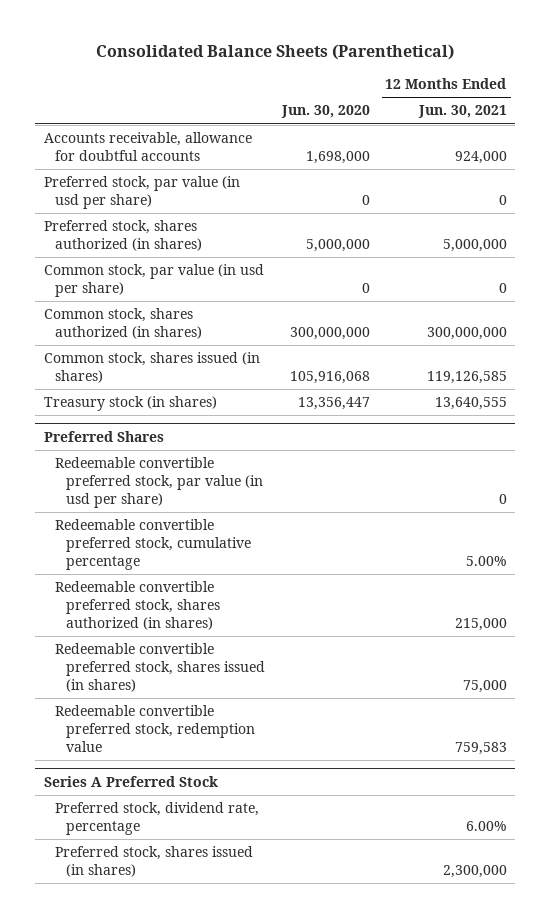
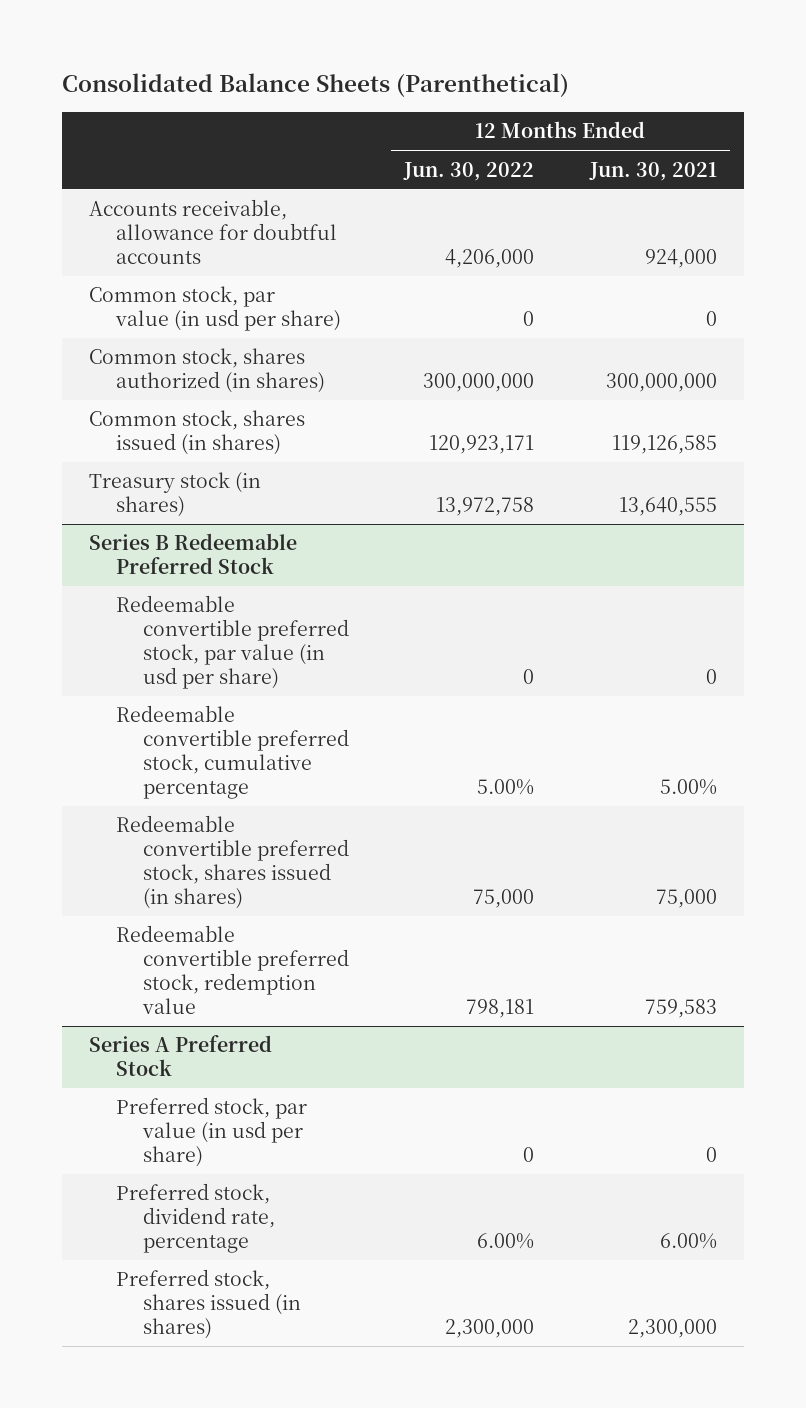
- | Jun. 30, 2020 | 12 Months Ended Jun. 30, 2021
+ | 12 Months Ended Jun. 30, 2022 | 12 Months Ended Jun. 30, 2021
- Preferred stock, par value (in usd per share) | 0 | 0
- Preferred stock, shares authorized (in shares) | 5,000,000 | 5,000,000
- Preferred Shares
+ Series B Redeemable Preferred Stock
- Redeemable convertible preferred stock, shares authorized (in shares) | | 215,000
@ Series A Preferred Stock
+ Preferred stock, par value (in usd per share) | 0 | 0

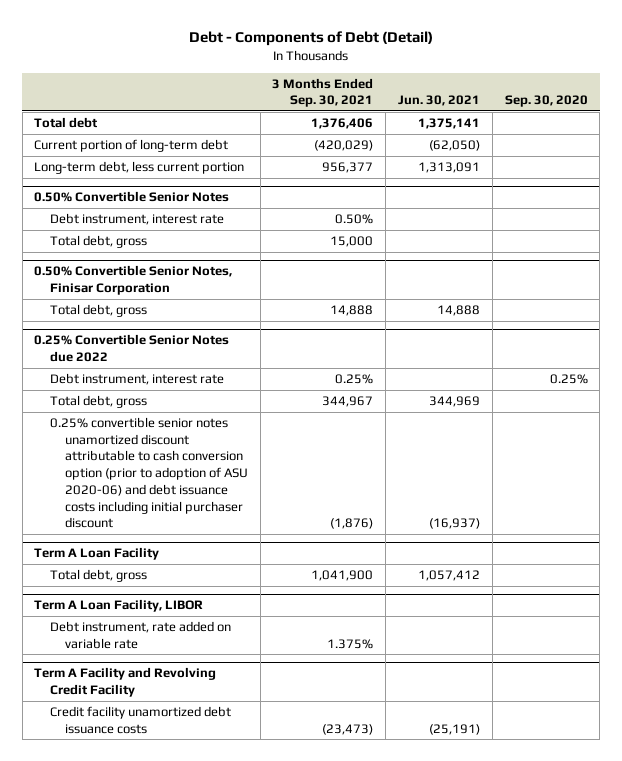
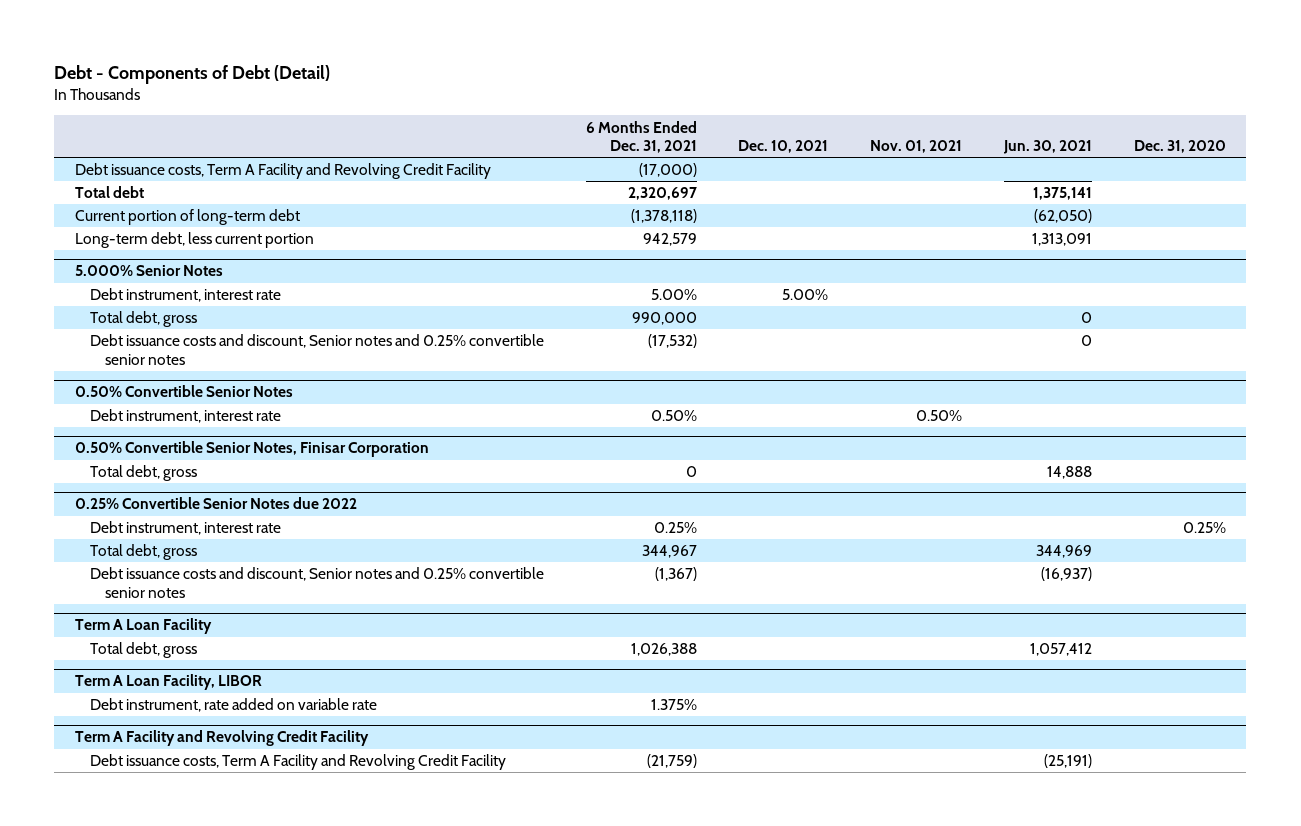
- | 3 Months Ended Sep. 30, 2021 | Jun. 30, 2021 | Sep. 30, 2020
+ | 6 Months Ended Dec. 31, 2021 | Dec. 10, 2021 | Nov. 01, 2021 | Jun. 30, 2021 | Dec. 31, 2020
+ Debt issuance costs, Term A Facility and Revolving Credit Facility | (17,000) | | | |
+ 5.000% Senior Notes
+ Debt instrument, interest rate | 5.00% | 5.00% | | |
+ Total debt, gross | 990,000 | | | 0 |
+ Debt issuance costs and discount, Senior notes and 0.25% convertible senior notes | (17,532) | | | 0 |
@ 0.50% Convertible Senior Notes
- Total debt, gross | 15,000 | |
@ 0.25% Convertible Senior Notes due 2022
- 0.25% convertible senior notes unamortized discount attributable to cash conversion option (prior to adoption of ASU 2020-06) and debt issuance costs including initial purchaser discount | (1,876) | (16,937) |
+ Debt issuance costs and discount, Senior notes and 0.25% convertible senior notes | (1,367) | | | (16,937) |
@ Term A Facility and Revolving Credit Facility
- Credit facility unamortized debt issuance costs | (23,473) | (25,191) |
+ Debt issuance costs, Term A Facility and Revolving Credit Facility | (21,759) | | | (25,191) |

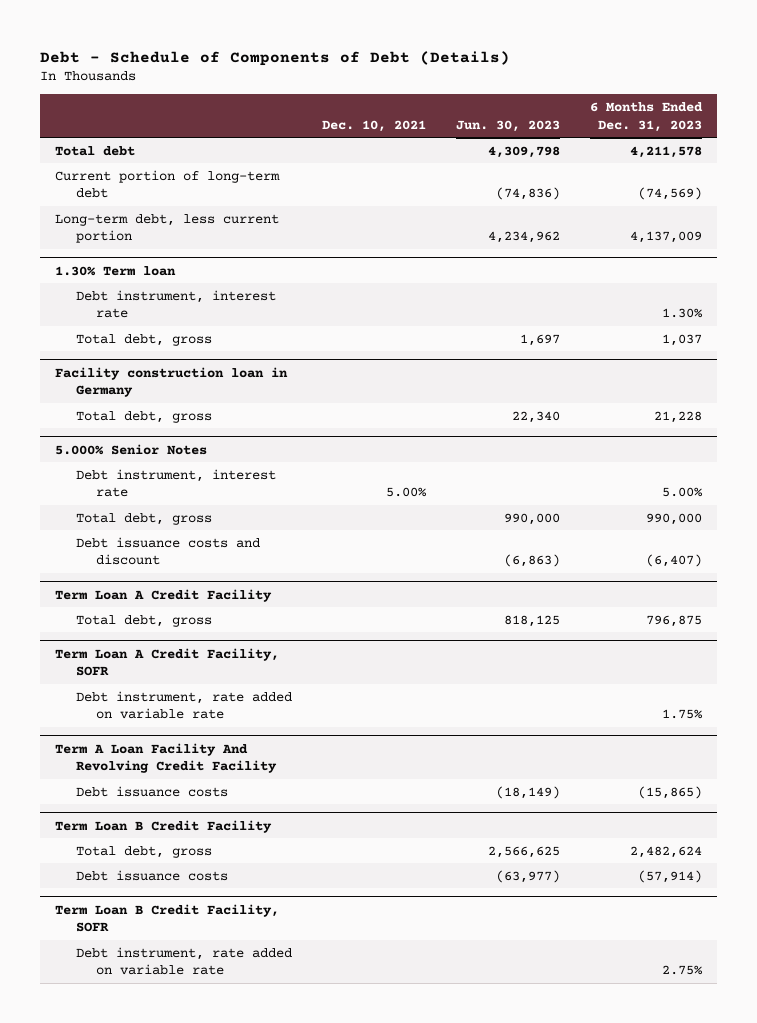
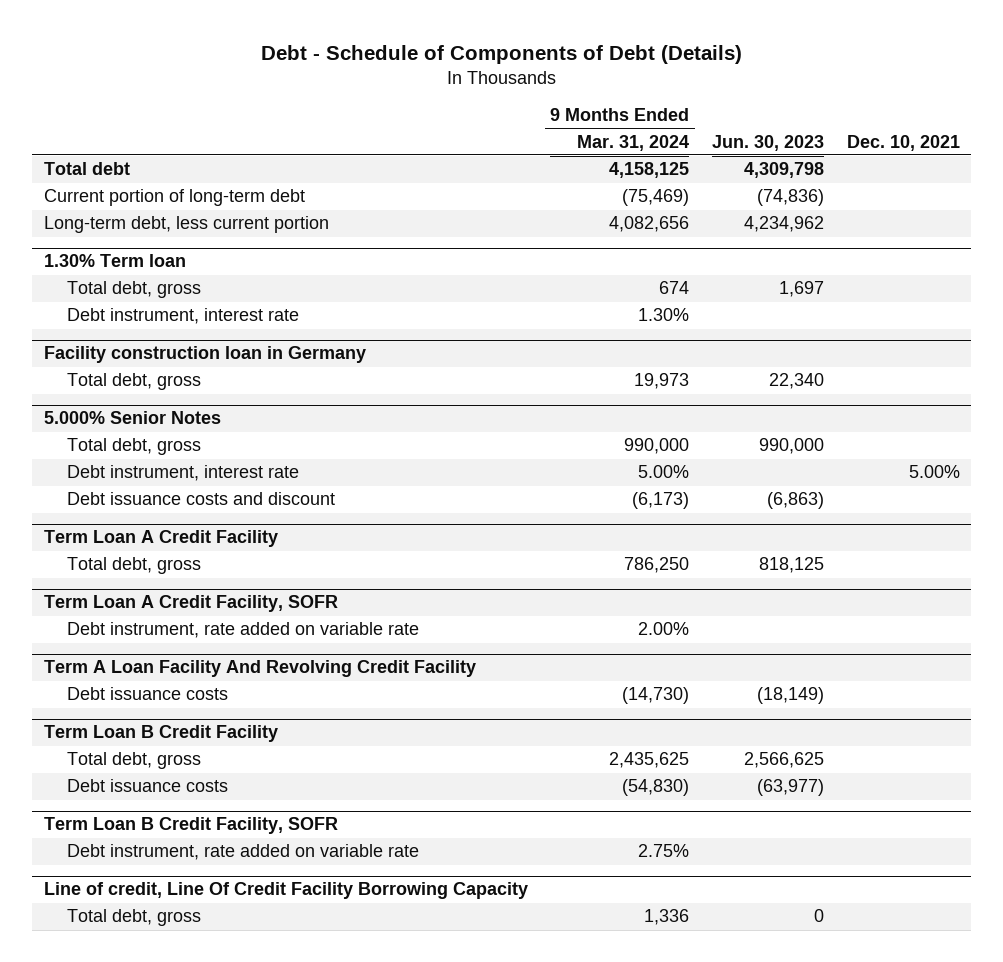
- | Dec. 10, 2021 | Jun. 30, 2023 | 6 Months Ended Dec. 31, 2023
+ | 9 Months Ended Mar. 31, 2024 | Jun. 30, 2023 | Dec. 10, 2021
@ 1.30% Term loan
moved down: Debt instrument, interest rate | 1.30% | |
@ 5.000% Senior Notes
moved down: Debt instrument, interest rate | 5.00% | | 5.00%
+ Line of credit, Line Of Credit Facility Borrowing Capacity
+ Total debt, gross | 1,336 | 0 |

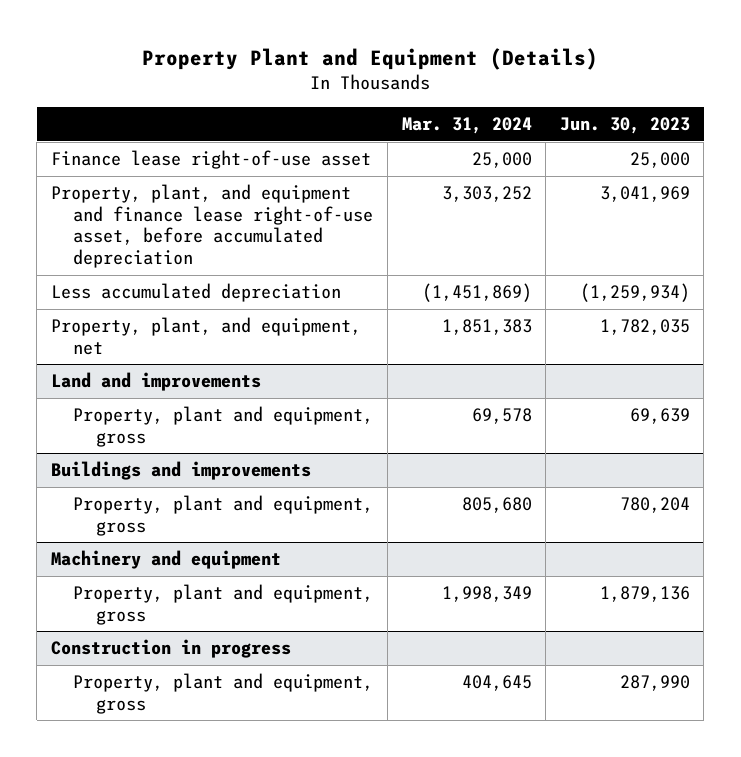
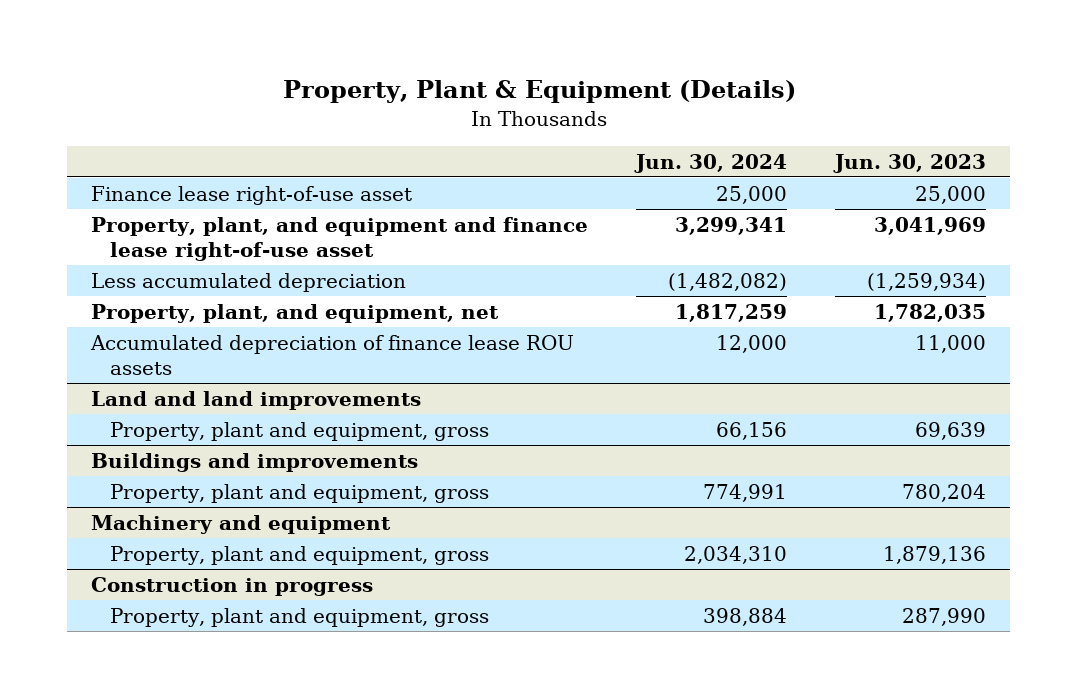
- Property Plant and Equipment (Details)
+ Property, Plant & Equipment (Details)
- | Mar. 31, 2024 | Jun. 30, 2023
+ | Jun. 30, 2024 | Jun. 30, 2023
- Property, plant, and equipment and finance lease right-of-use asset, before accumulated depreciation | 3,303,252 | 3,041,969
+ Property, plant, and equipment and finance lease right-of-use asset | 3,299,341 | 3,041,969
- Land and improvements
+ Accumulated depreciation of finance lease ROU assets | 12,000 | 11,000
+ Land and land improvements

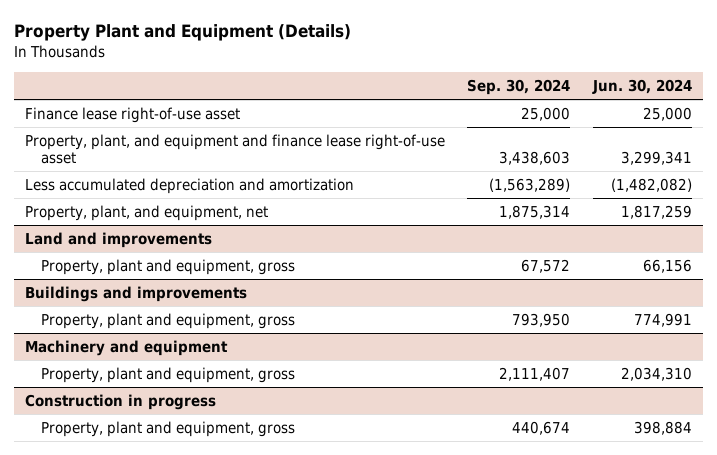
- Property, Plant & Equipment (Details)
+ Property Plant and Equipment (Details)
- | Jun. 30, 2024 | Jun. 30, 2023
+ | Sep. 30, 2024 | Jun. 30, 2024
- Less accumulated depreciation | (1,482,082) | (1,259,934)
+ Less accumulated depreciation and amortization | (1,563,289) | (1,482,082)
- Accumulated depreciation of finance lease ROU assets | 12,000 | 11,000
- Land and land improvements
+ Land and improvements

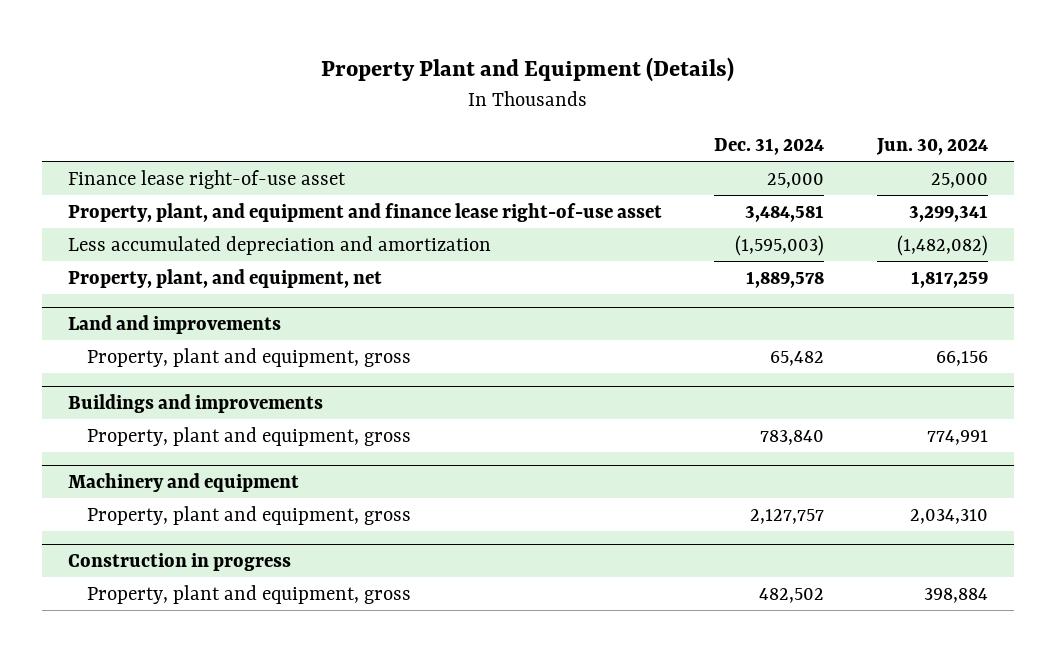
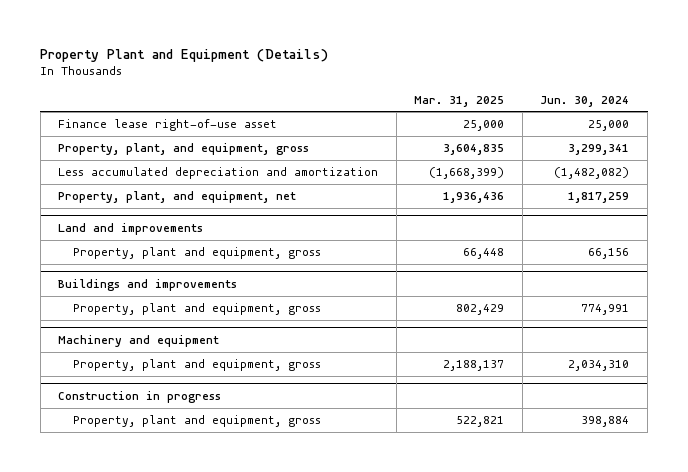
- | Dec. 31, 2024 | Jun. 30, 2024
+ | Mar. 31, 2025 | Jun. 30, 2024
- Property, plant, and equipment and finance lease right-of-use asset | 3,484,581 | 3,299,341
+ Property, plant, and equipment, gross | 3,604,835 | 3,299,341

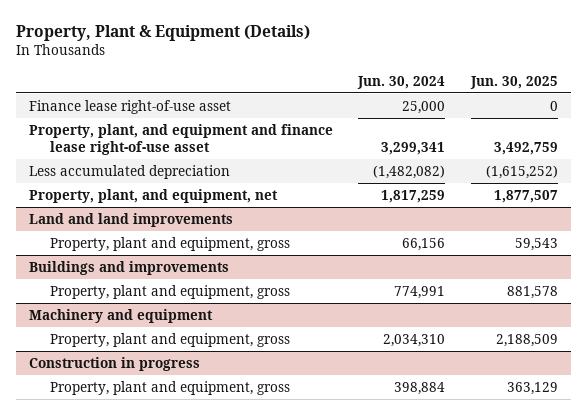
- Property Plant and Equipment (Details)
+ Property, Plant & Equipment (Details)
- | Mar. 31, 2025 | Jun. 30, 2024
+ | Jun. 30, 2024 | Jun. 30, 2025
- Property, plant, and equipment, gross | 3,604,835 | 3,299,341
- Less accumulated depreciation and amortization | (1,668,399) | (1,482,082)
+ Property, plant, and equipment and finance lease right-of-use asset | 3,299,341 | 3,492,759
+ Less accumulated depreciation | (1,482,082) | (1,615,252)
- Land and improvements
+ Land and land improvements

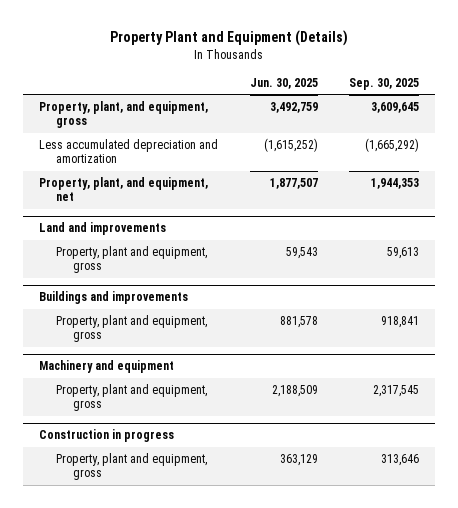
- Property, Plant & Equipment (Details)
+ Property Plant and Equipment (Details)
- | Jun. 30, 2024 | Jun. 30, 2025
+ | Jun. 30, 2025 | Sep. 30, 2025
- Finance lease right-of-use asset | 25,000 | 0
- Property, plant, and equipment and finance lease right-of-use asset | 3,299,341 | 3,492,759
- Less accumulated depreciation | (1,482,082) | (1,615,252)
+ Property, plant, and equipment, gross | 3,492,759 | 3,609,645
+ Less accumulated depreciation and amortization | (1,615,252) | (1,665,292)
- Land and land improvements
+ Land and improvements

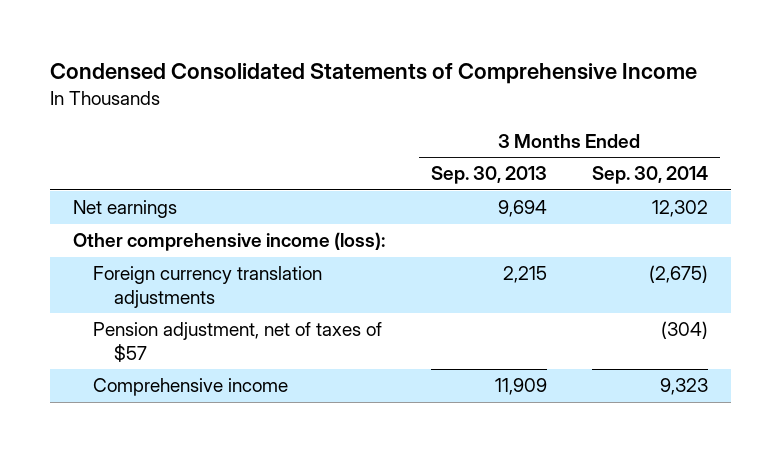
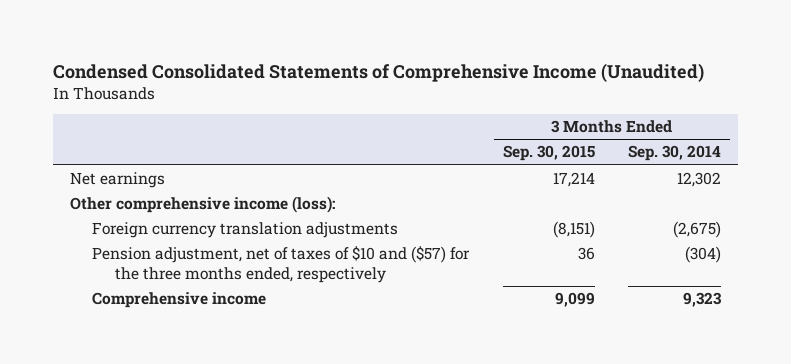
- Condensed Consolidated Statements of Comprehensive Income
+ Condensed Consolidated Statements of Comprehensive Income (Unaudited)
- | 3 Months Ended Sep. 30, 2013 | 3 Months Ended Sep. 30, 2014
+ | 3 Months Ended Sep. 30, 2015 | 3 Months Ended Sep. 30, 2014
- Pension adjustment, net of taxes of $57 | | (304)
+ Pension adjustment, net of taxes of $10 and ($57) for the three months ended, respectively | 36 | (304)

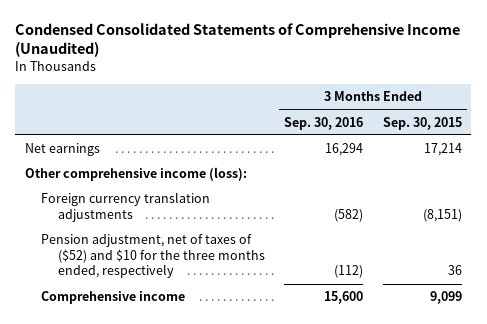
- | 3 Months Ended Sep. 30, 2015 | 3 Months Ended Sep. 30, 2014
+ | 3 Months Ended Sep. 30, 2016 | 3 Months Ended Sep. 30, 2015
- Pension adjustment, net of taxes of $10 and ($57) for the three months ended, respectively | 36 | (304)
+ Pension adjustment, net of taxes of ($52) and $10 for the three months ended, respectively | (112) | 36

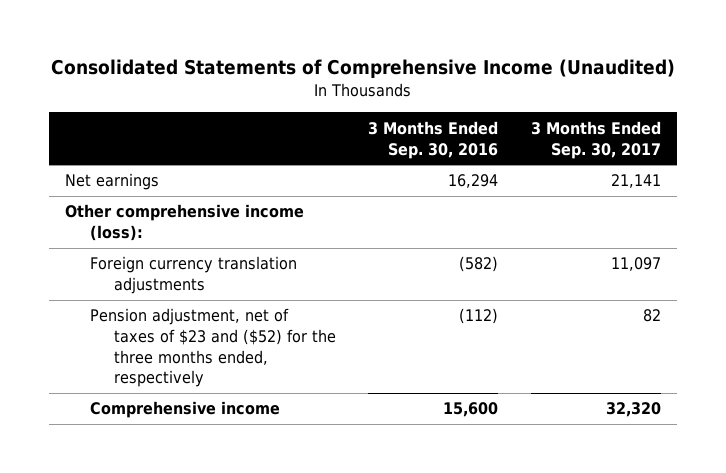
- Condensed Consolidated Statements of Comprehensive Income (Unaudited)
+ Consolidated Statements of Comprehensive Income (Unaudited)
- | 3 Months Ended Sep. 30, 2016 | 3 Months Ended Sep. 30, 2015
+ | 3 Months Ended Sep. 30, 2016 | 3 Months Ended Sep. 30, 2017
- Pension adjustment, net of taxes of ($52) and $10 for the three months ended, respectively | (112) | 36
+ Pension adjustment, net of taxes of $23 and ($52) for the three months ended, respectively | (112) | 82

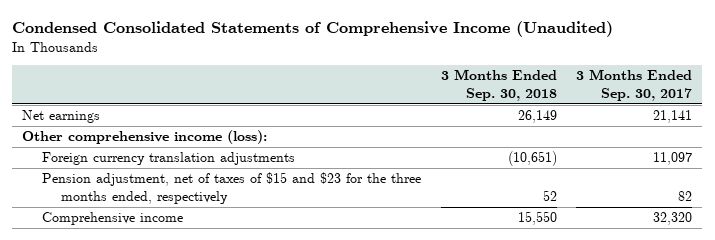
- Consolidated Statements of Comprehensive Income (Unaudited)
+ Condensed Consolidated Statements of Comprehensive Income (Unaudited)
- | 3 Months Ended Sep. 30, 2016 | 3 Months Ended Sep. 30, 2017
+ | 3 Months Ended Sep. 30, 2018 | 3 Months Ended Sep. 30, 2017
- Pension adjustment, net of taxes of $23 and ($52) for the three months ended, respectively | (112) | 82
+ Pension adjustment, net of taxes of $15 and $23 for the three months ended, respectively | 52 | 82

